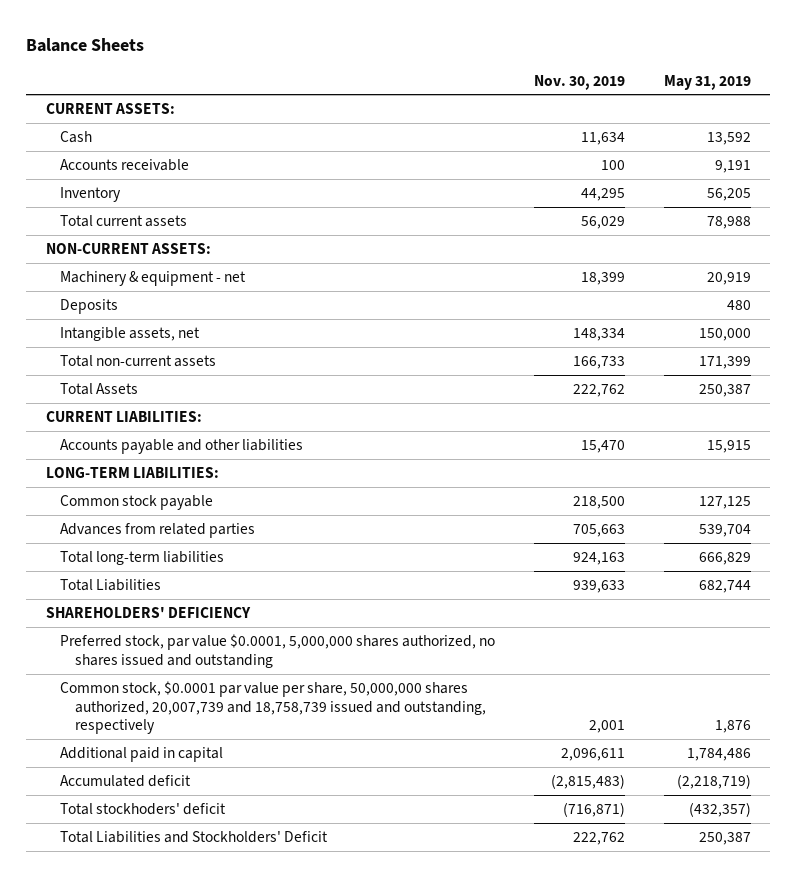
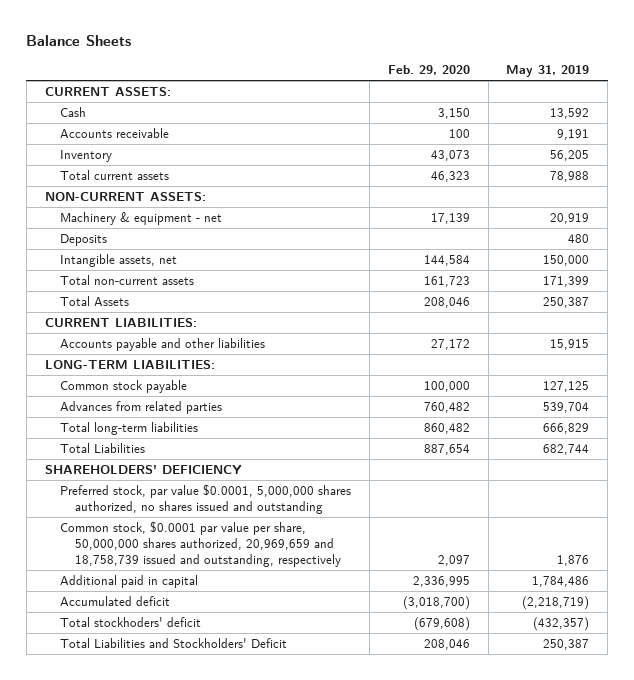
- | Nov. 30, 2019 | May 31, 2019
+ | Feb. 29, 2020 | May 31, 2019
- Common stock, $0.0001 par value per share, 50,000,000 shares authorized, 20,007,739 and 18,758,739 issued and outstanding, respectively | 2,001 | 1,876
+ Common stock, $0.0001 par value per share, 50,000,000 shares authorized, 20,969,659 and 18,758,739 issued and outstanding, respectively | 2,097 | 1,876

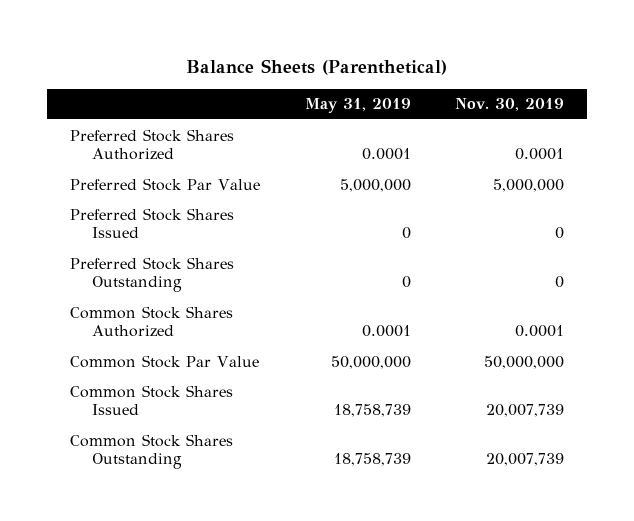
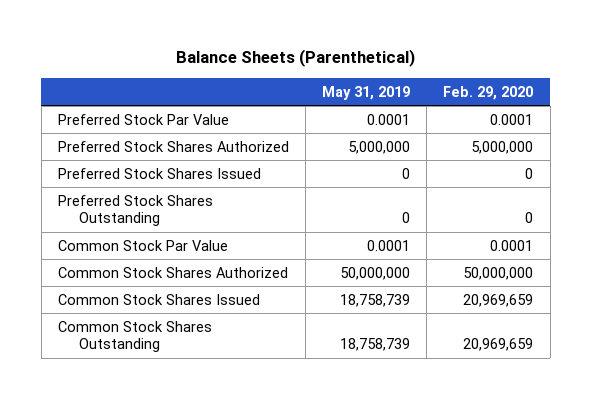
- | May 31, 2019 | Nov. 30, 2019
+ | May 31, 2019 | Feb. 29, 2020
- Preferred Stock Shares Authorized | 0.0001 | 0.0001
- Preferred Stock Par Value | 5,000,000 | 5,000,000
+ Preferred Stock Par Value | 0.0001 | 0.0001
+ Preferred Stock Shares Authorized | 5,000,000 | 5,000,000
- Common Stock Shares Authorized | 0.0001 | 0.0001
- Common Stock Par Value | 50,000,000 | 50,000,000
+ Common Stock Par Value | 0.0001 | 0.0001
+ Common Stock Shares Authorized | 50,000,000 | 50,000,000

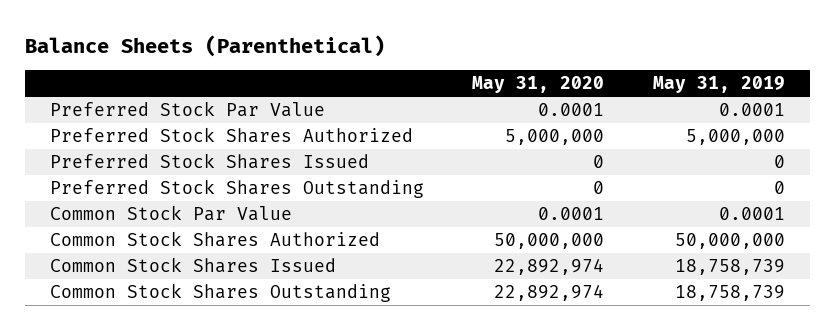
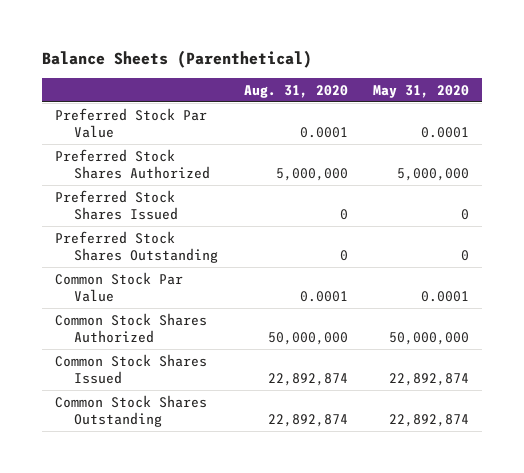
- | May 31, 2020 | May 31, 2019
+ | Aug. 31, 2020 | May 31, 2020
- Common Stock Shares Issued | 22,892,974 | 18,758,739
- Common Stock Shares Outstanding | 22,892,974 | 18,758,739
+ Common Stock Shares Issued | 22,892,874 | 22,892,874
+ Common Stock Shares Outstanding | 22,892,874 | 22,892,874

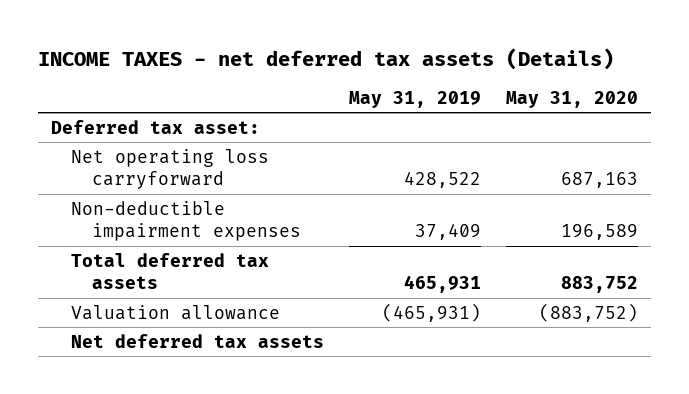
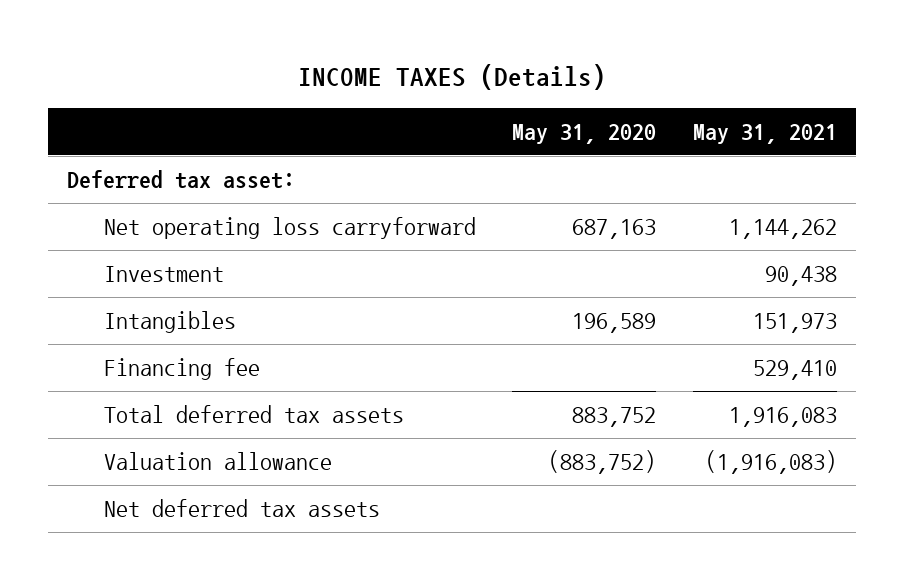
- INCOME TAXES - net deferred tax assets (Details)
+ INCOME TAXES (Details)
- | May 31, 2019 | May 31, 2020
+ | May 31, 2020 | May 31, 2021
- Non-deductible impairment expenses | 37,409 | 196,589
+ Investment | | 90,438
+ Intangibles | 196,589 | 151,973
+ Financing fee | | 529,410

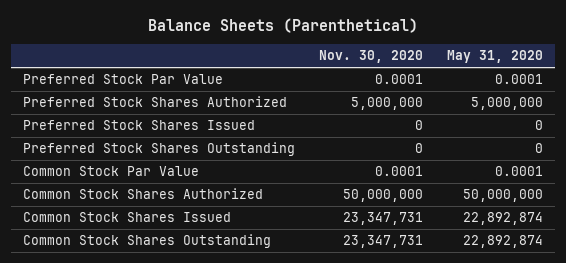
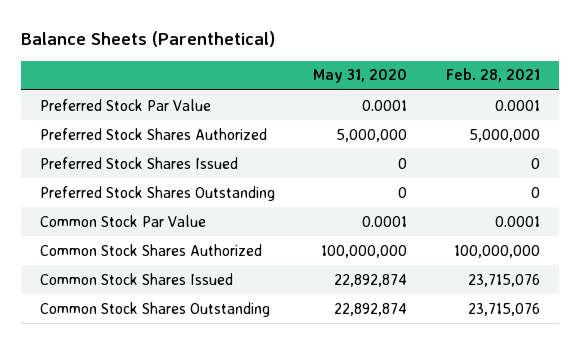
- | Nov. 30, 2020 | May 31, 2020
+ | May 31, 2020 | Feb. 28, 2021
- Common Stock Shares Authorized | 50,000,000 | 50,000,000
+ Common Stock Shares Authorized | 100,000,000 | 100,000,000

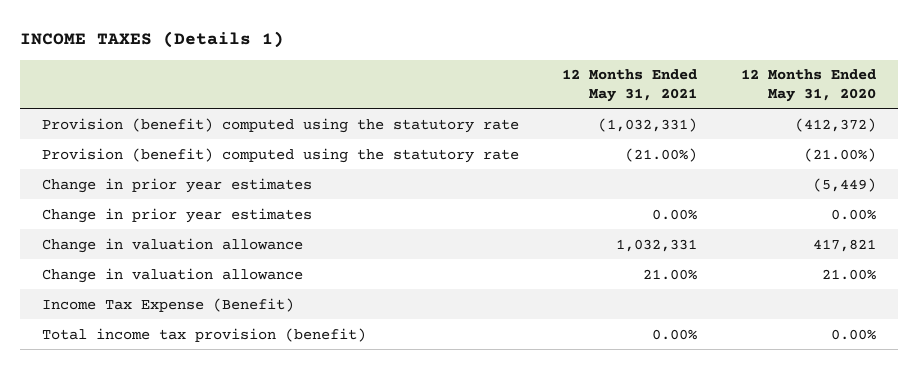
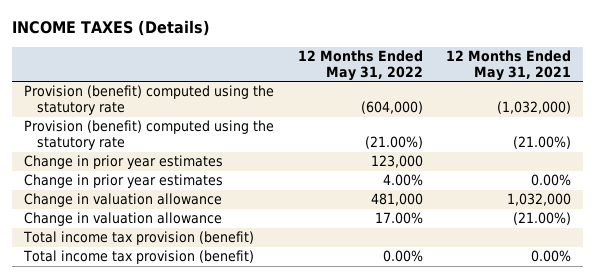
- INCOME TAXES (Details 1)
+ INCOME TAXES (Details)
- | 12 Months Ended May 31, 2021 | 12 Months Ended May 31, 2020
+ | 12 Months Ended May 31, 2022 | 12 Months Ended May 31, 2021
- Provision (benefit) computed using the statutory rate | (1,032,331) | (412,372)
+ Provision (benefit) computed using the statutory rate | (604,000) | (1,032,000)
- Change in valuation allowance | 1,032,331 | 417,821
- Change in valuation allowance | 21.00% | 21.00%
- Income Tax Expense (Benefit)
+ Change in valuation allowance | 481,000 | 1,032,000
+ Change in valuation allowance | 17.00% | (21.00%)
+ Total income tax provision (benefit)

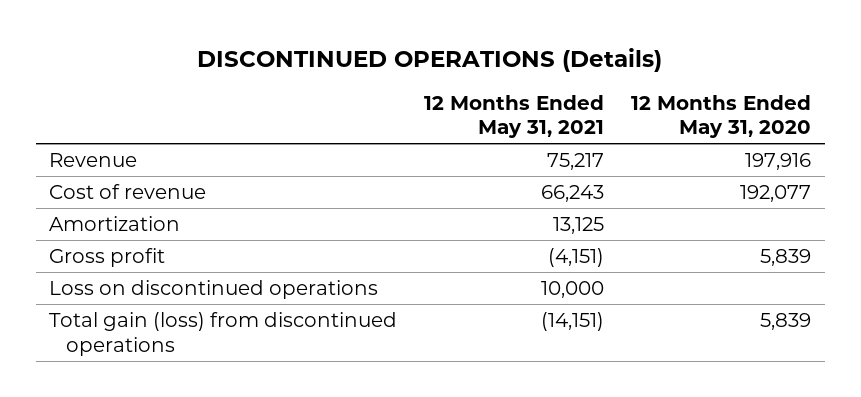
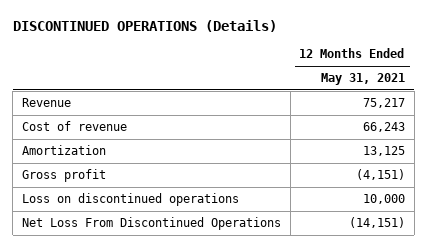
- | 12 Months Ended May 31, 2021 | 12 Months Ended May 31, 2020
+ | 12 Months Ended May 31, 2021
- Total gain (loss) from discontinued operations | (14,151) | 5,839
+ Net Loss From Discontinued Operations | (14,151)

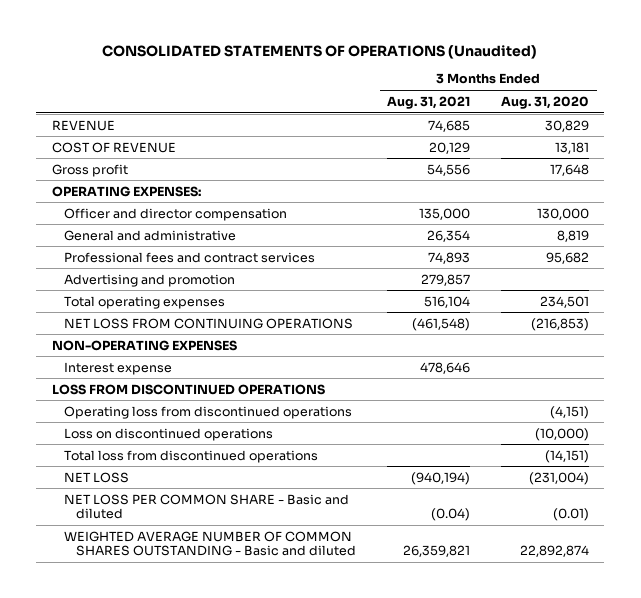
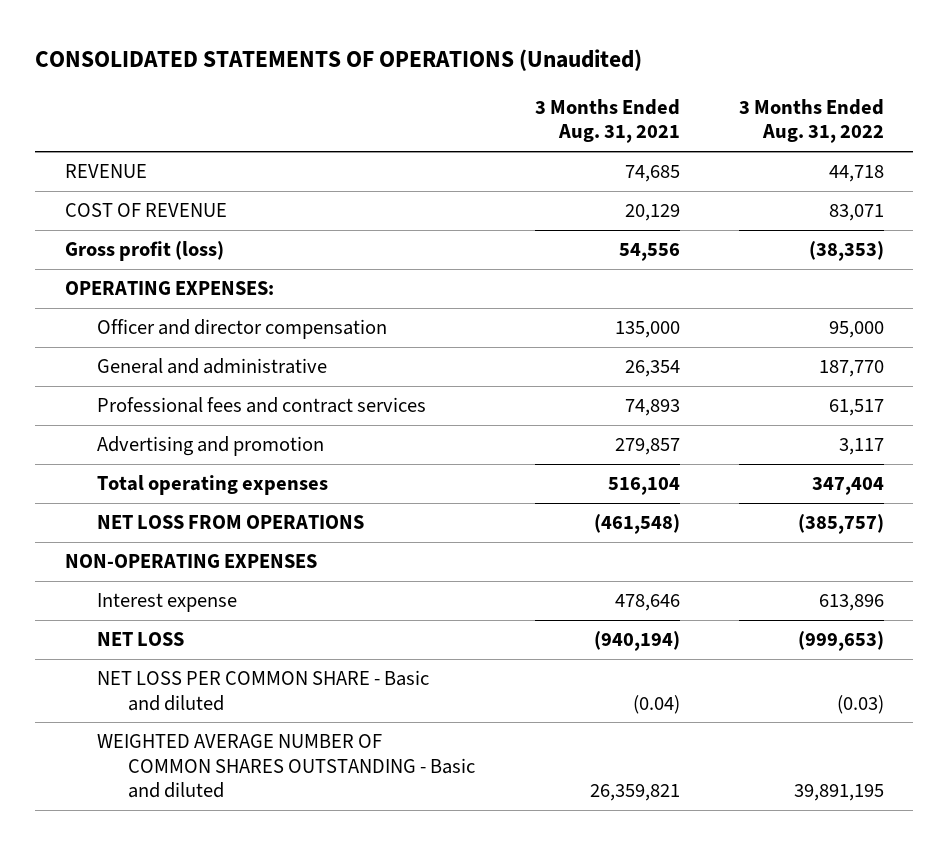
- | 3 Months Ended Aug. 31, 2021 | 3 Months Ended Aug. 31, 2020
+ | 3 Months Ended Aug. 31, 2021 | 3 Months Ended Aug. 31, 2022
- Gross profit | 54,556 | 17,648
+ Gross profit (loss) | 54,556 | (38,353)
- NET LOSS FROM CONTINUING OPERATIONS | (461,548) | (216,853)
+ NET LOSS FROM OPERATIONS | (461,548) | (385,757)
- LOSS FROM DISCONTINUED OPERATIONS
- Operating loss from discontinued operations | | (4,151)
- Loss on discontinued operations | | (10,000)
- Total loss from discontinued operations | | (14,151)

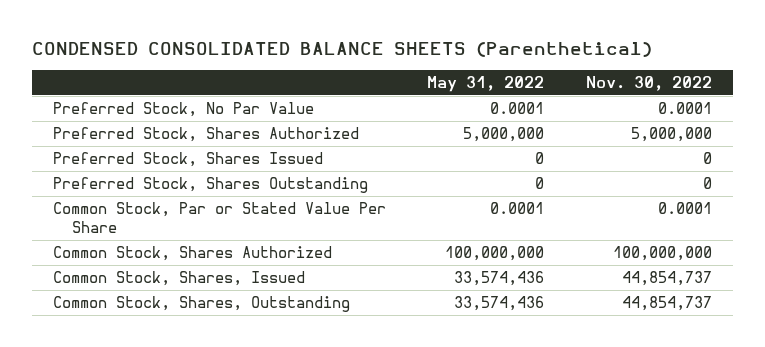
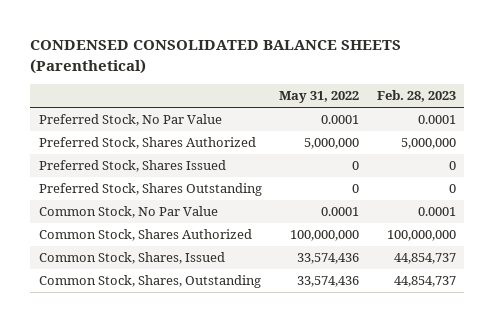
- | May 31, 2022 | Nov. 30, 2022
+ | May 31, 2022 | Feb. 28, 2023
- Common Stock, Par or Stated Value Per Share | 0.0001 | 0.0001
+ Common Stock, No Par Value | 0.0001 | 0.0001

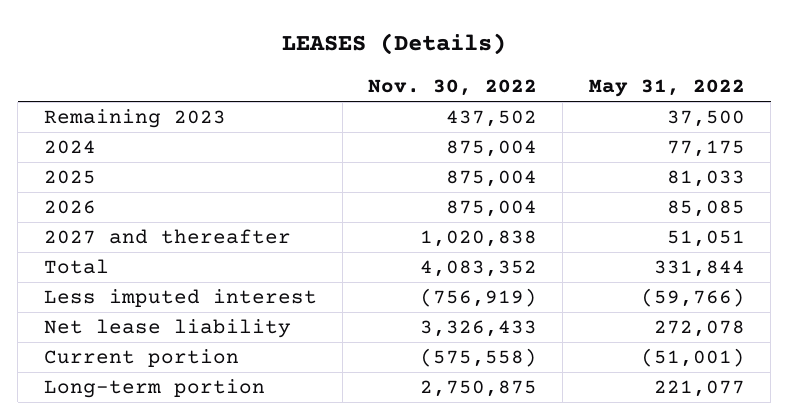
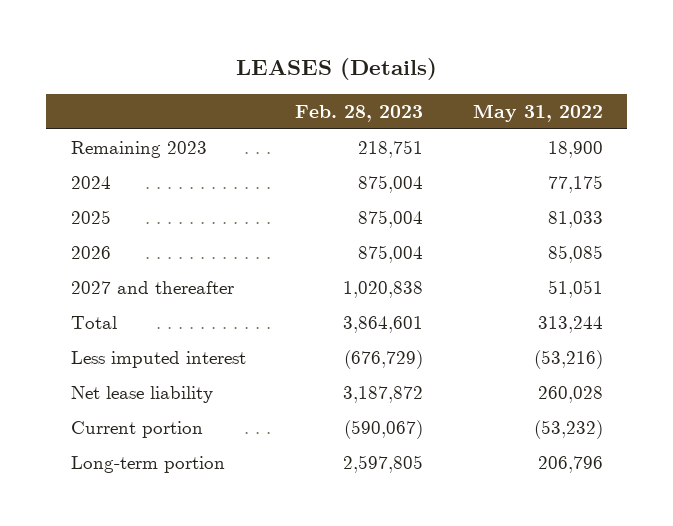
- | Nov. 30, 2022 | May 31, 2022
+ | Feb. 28, 2023 | May 31, 2022
- Remaining 2023 | 437,502 | 37,500
+ Remaining 2023 | 218,751 | 18,900
- Total | 4,083,352 | 331,844
- Less imputed interest | (756,919) | (59,766)
- Net lease liability | 3,326,433 | 272,078
- Current portion | (575,558) | (51,001)
- Long-term portion | 2,750,875 | 221,077
+ Total | 3,864,601 | 313,244
+ Less imputed interest | (676,729) | (53,216)
+ Net lease liability | 3,187,872 | 260,028
+ Current portion | (590,067) | (53,232)
+ Long-term portion | 2,597,805 | 206,796

